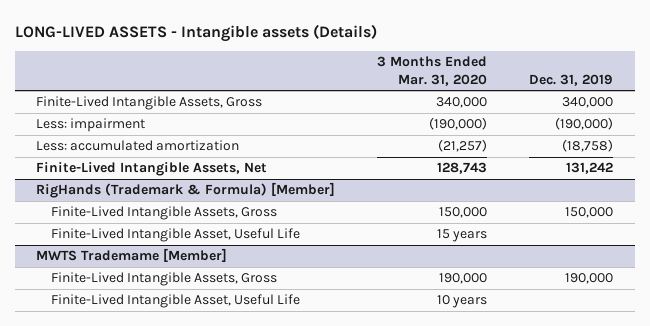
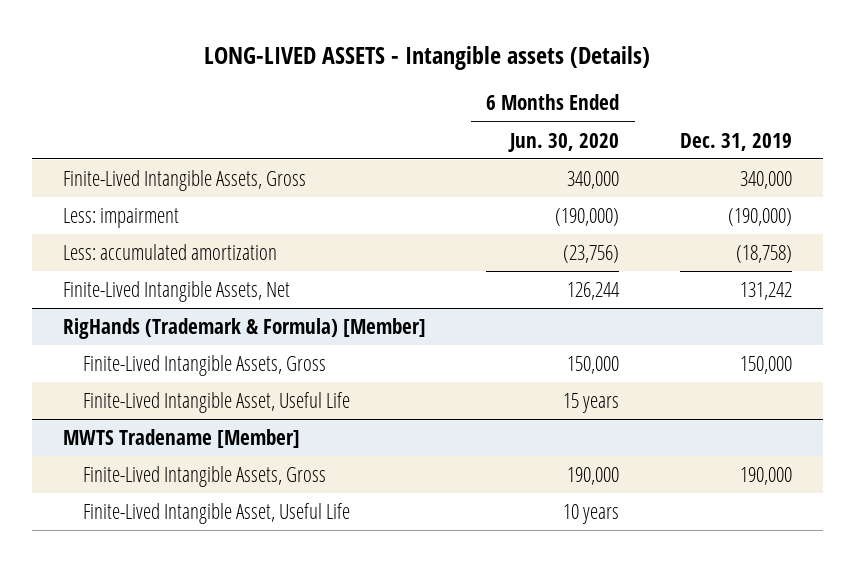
- | 3 Months Ended Mar. 31, 2020 | Dec. 31, 2019
+ | 6 Months Ended Jun. 30, 2020 | Dec. 31, 2019
- MWTS Trademame [Member]
+ MWTS Tradename [Member]

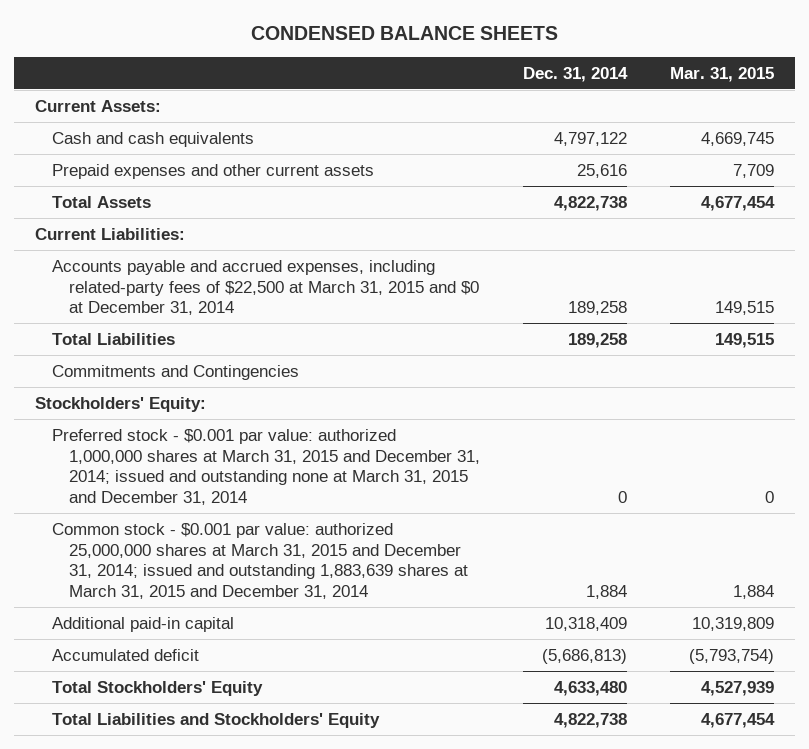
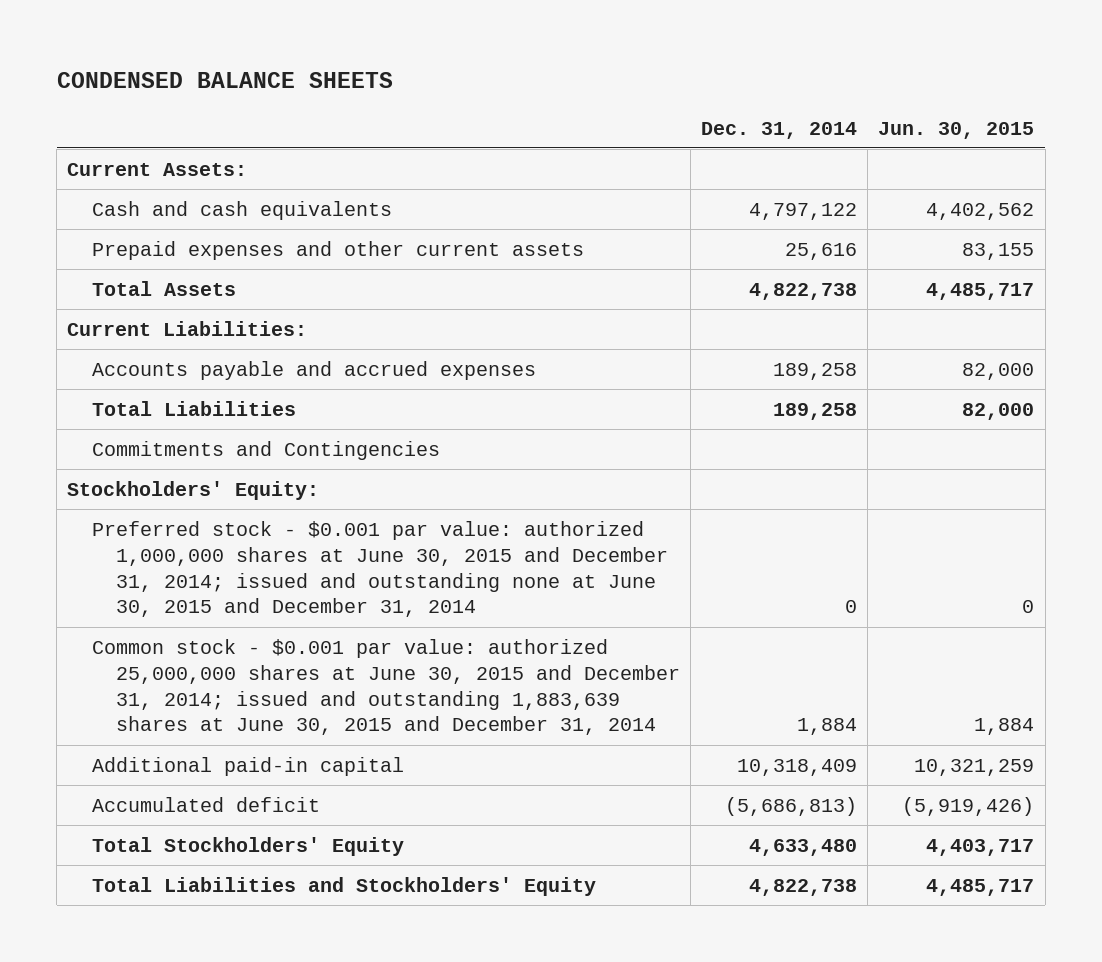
- | Dec. 31, 2014 | Mar. 31, 2015
+ | Dec. 31, 2014 | Jun. 30, 2015
- Accounts payable and accrued expenses, including related-party fees of $22,500 at March 31, 2015 and $0 at December 31, 2014 | 189,258 | 149,515
+ Accounts payable and accrued expenses | 189,258 | 82,000
- Preferred stock - $0.001 par value: authorized 1,000,000 shares at March 31, 2015 and December 31, 2014; issued and outstanding none at March 31, 2015 and December 31, 2014 | 0 | 0
- Common stock - $0.001 par value: authorized 25,000,000 shares at March 31, 2015 and December 31, 2014; issued and outstanding 1,883,639 shares at March 31, 2015 and December 31, 2014 | 1,884 | 1,884
+ Preferred stock - $0.001 par value: authorized 1,000,000 shares at June 30, 2015 and December 31, 2014; issued and outstanding none at June 30, 2015 and December 31, 2014 | 0 | 0
+ Common stock - $0.001 par value: authorized 25,000,000 shares at June 30, 2015 and December 31, 2014; issued and outstanding 1,883,639 shares at June 30, 2015 and December 31, 2014 | 1,884 | 1,884

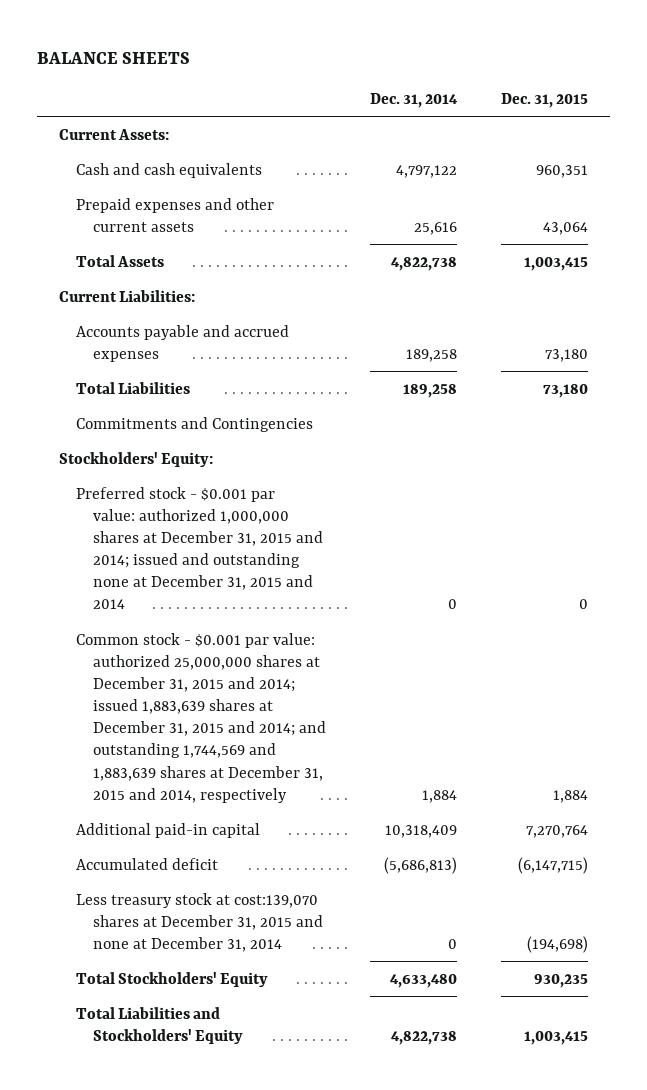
- CONDENSED BALANCE SHEETS
+ BALANCE SHEETS
- | Dec. 31, 2014 | Jun. 30, 2015
+ | Dec. 31, 2014 | Dec. 31, 2015
- Preferred stock - $0.001 par value: authorized 1,000,000 shares at June 30, 2015 and December 31, 2014; issued and outstanding none at June 30, 2015 and December 31, 2014 | 0 | 0
- Common stock - $0.001 par value: authorized 25,000,000 shares at June 30, 2015 and December 31, 2014; issued and outstanding 1,883,639 shares at June 30, 2015 and December 31, 2014 | 1,884 | 1,884
+ Preferred stock - $0.001 par value: authorized 1,000,000 shares at December 31, 2015 and 2014; issued and outstanding none at December 31, 2015 and 2014 | 0 | 0
+ Common stock - $0.001 par value: authorized 25,000,000 shares at December 31, 2015 and 2014; issued 1,883,639 shares at December 31, 2015 and 2014; and outstanding 1,744,569 and 1,883,639 shares at December 31, 2015 and 2014, respectively | 1,884 | 1,884
+ Less treasury stock at cost:139,070 shares at December 31, 2015 and none at December 31, 2014 | 0 | (194,698)

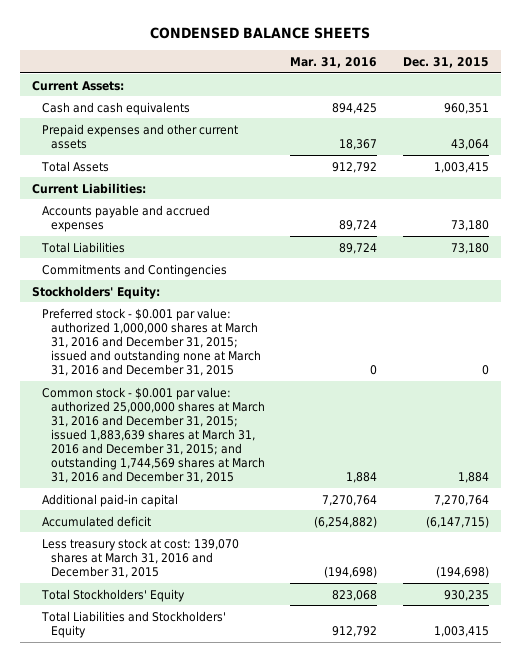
- BALANCE SHEETS
+ CONDENSED BALANCE SHEETS
- | Dec. 31, 2014 | Dec. 31, 2015
+ | Mar. 31, 2016 | Dec. 31, 2015
- Preferred stock - $0.001 par value: authorized 1,000,000 shares at December 31, 2015 and 2014; issued and outstanding none at December 31, 2015 and 2014 | 0 | 0
- Common stock - $0.001 par value: authorized 25,000,000 shares at December 31, 2015 and 2014; issued 1,883,639 shares at December 31, 2015 and 2014; and outstanding 1,744,569 and 1,883,639 shares at December 31, 2015 and 2014, respectively | 1,884 | 1,884
+ Preferred stock - $0.001 par value: authorized 1,000,000 shares at March 31, 2016 and December 31, 2015; issued and outstanding none at March 31, 2016 and December 31, 2015 | 0 | 0
+ Common stock - $0.001 par value: authorized 25,000,000 shares at March 31, 2016 and December 31, 2015; issued 1,883,639 shares at March 31, 2016 and December 31, 2015; and outstanding 1,744,569 shares at March 31, 2016 and December 31, 2015 | 1,884 | 1,884
- Less treasury stock at cost:139,070 shares at December 31, 2015 and none at December 31, 2014 | 0 | (194,698)
+ Less treasury stock at cost: 139,070 shares at March 31, 2016 and December 31, 2015 | (194,698) | (194,698)

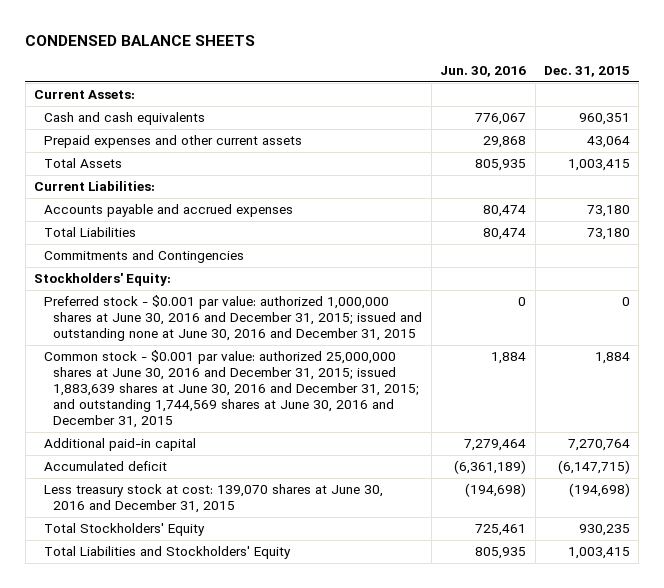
- | Mar. 31, 2016 | Dec. 31, 2015
+ | Jun. 30, 2016 | Dec. 31, 2015
- Preferred stock - $0.001 par value: authorized 1,000,000 shares at March 31, 2016 and December 31, 2015; issued and outstanding none at March 31, 2016 and December 31, 2015 | 0 | 0
- Common stock - $0.001 par value: authorized 25,000,000 shares at March 31, 2016 and December 31, 2015; issued 1,883,639 shares at March 31, 2016 and December 31, 2015; and outstanding 1,744,569 shares at March 31, 2016 and December 31, 2015 | 1,884 | 1,884
+ Preferred stock - $0.001 par value: authorized 1,000,000 shares at June 30, 2016 and December 31, 2015; issued and outstanding none at June 30, 2016 and December 31, 2015 | 0 | 0
+ Common stock - $0.001 par value: authorized 25,000,000 shares at June 30, 2016 and December 31, 2015; issued 1,883,639 shares at June 30, 2016 and December 31, 2015; and outstanding 1,744,569 shares at June 30, 2016 and December 31, 2015 | 1,884 | 1,884
- Less treasury stock at cost: 139,070 shares at March 31, 2016 and December 31, 2015 | (194,698) | (194,698)
+ Less treasury stock at cost: 139,070 shares at June 30, 2016 and December 31, 2015 | (194,698) | (194,698)

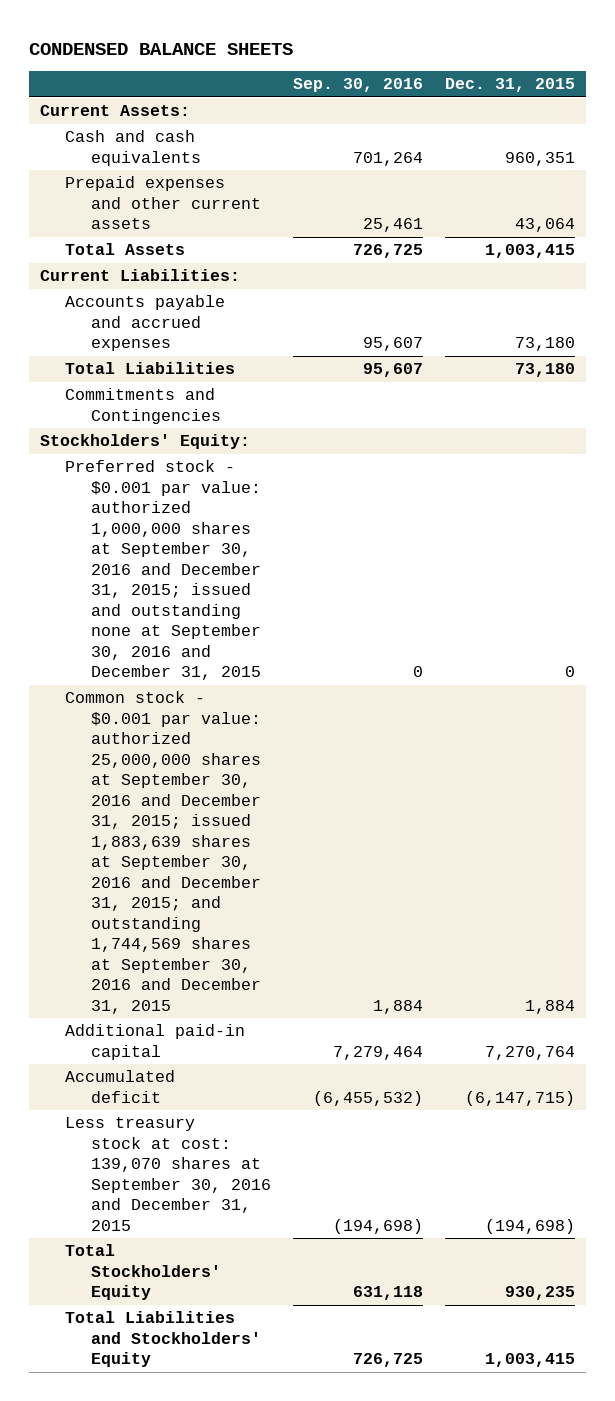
- | Jun. 30, 2016 | Dec. 31, 2015
+ | Sep. 30, 2016 | Dec. 31, 2015
- Preferred stock - $0.001 par value: authorized 1,000,000 shares at June 30, 2016 and December 31, 2015; issued and outstanding none at June 30, 2016 and December 31, 2015 | 0 | 0
- Common stock - $0.001 par value: authorized 25,000,000 shares at June 30, 2016 and December 31, 2015; issued 1,883,639 shares at June 30, 2016 and December 31, 2015; and outstanding 1,744,569 shares at June 30, 2016 and December 31, 2015 | 1,884 | 1,884
+ Preferred stock - $0.001 par value: authorized 1,000,000 shares at September 30, 2016 and December 31, 2015; issued and outstanding none at September 30, 2016 and December 31, 2015 | 0 | 0
+ Common stock - $0.001 par value: authorized 25,000,000 shares at September 30, 2016 and December 31, 2015; issued 1,883,639 shares at September 30, 2016 and December 31, 2015; and outstanding 1,744,569 shares at September 30, 2016 and December 31, 2015 | 1,884 | 1,884
- Less treasury stock at cost: 139,070 shares at June 30, 2016 and December 31, 2015 | (194,698) | (194,698)
+ Less treasury stock at cost: 139,070 shares at September 30, 2016 and December 31, 2015 | (194,698) | (194,698)

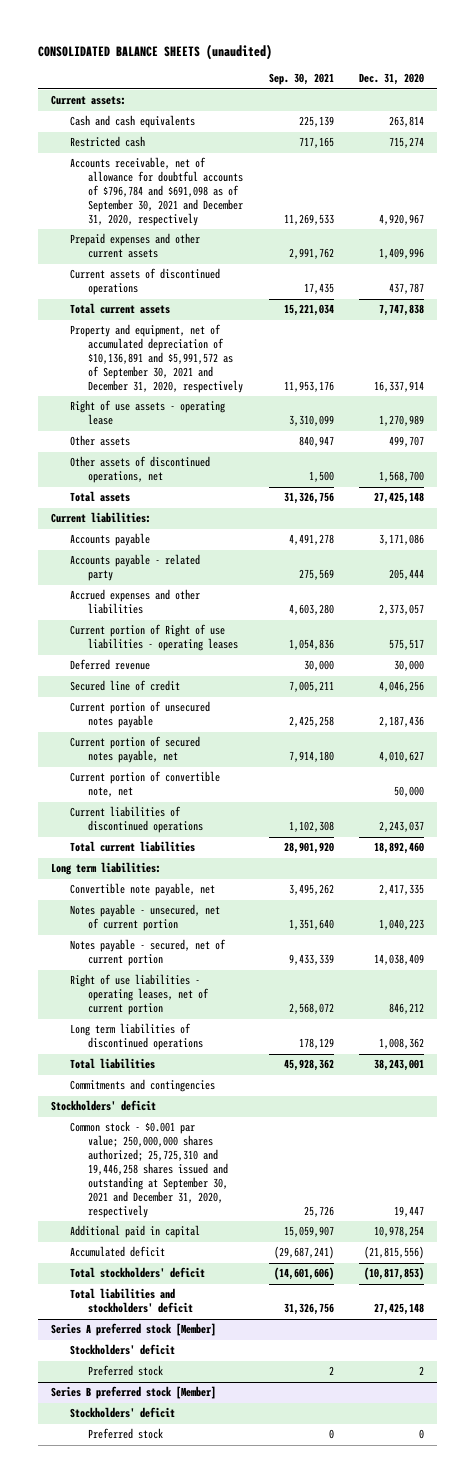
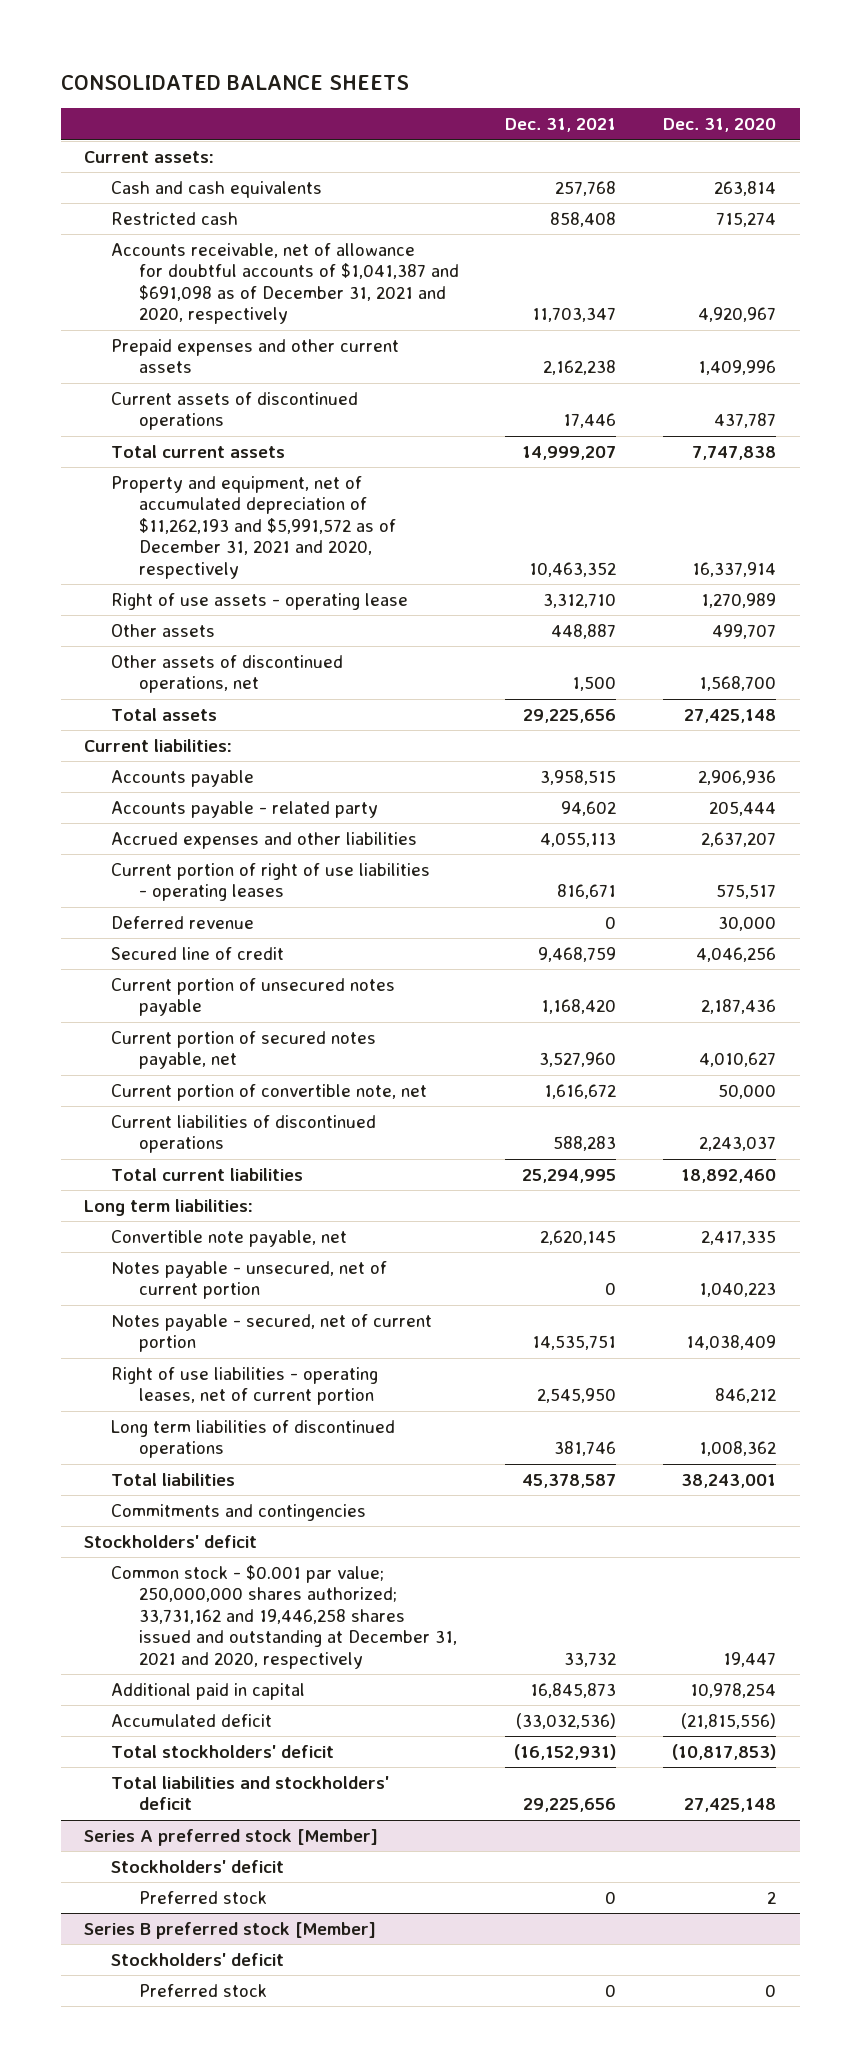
- CONSOLIDATED BALANCE SHEETS (unaudited)
+ CONSOLIDATED BALANCE SHEETS
- | Sep. 30, 2021 | Dec. 31, 2020
+ | Dec. 31, 2021 | Dec. 31, 2020
- Accounts receivable, net of allowance for doubtful accounts of $796,784 and $691,098 as of September 30, 2021 and December 31, 2020, respectively | 11,269,533 | 4,920,967
+ Accounts receivable, net of allowance for doubtful accounts of $1,041,387 and $691,098 as of December 31, 2021 and 2020, respectively | 11,703,347 | 4,920,967
- Property and equipment, net of accumulated depreciation of $10,136,891 and $5,991,572 as of September 30, 2021 and December 31, 2020, respectively | 11,953,176 | 16,337,914
+ Property and equipment, net of accumulated depreciation of $11,262,193 and $5,991,572 as of December 31, 2021 and 2020, respectively | 10,463,352 | 16,337,914
- Accounts payable | 4,491,278 | 3,171,086
+ Accounts payable | 3,958,515 | 2,906,936
- Accrued expenses and other liabilities | 4,603,280 | 2,373,057
- Current portion of Right of use liabilities - operating leases | 1,054,836 | 575,517
+ Accrued expenses and other liabilities | 4,055,113 | 2,637,207
+ Current portion of right of use liabilities - operating leases | 816,671 | 575,517
- Common stock - $0.001 par value; 250,000,000 shares authorized; 25,725,310 and 19,446,258 shares issued and outstanding at September 30, 2021 and December 31, 2020, respectively | 25,726 | 19,447
+ Common stock - $0.001 par value; 250,000,000 shares authorized; 33,731,162 and 19,446,258 shares issued and outstanding at December 31, 2021 and 2020, respectively | 33,732 | 19,447

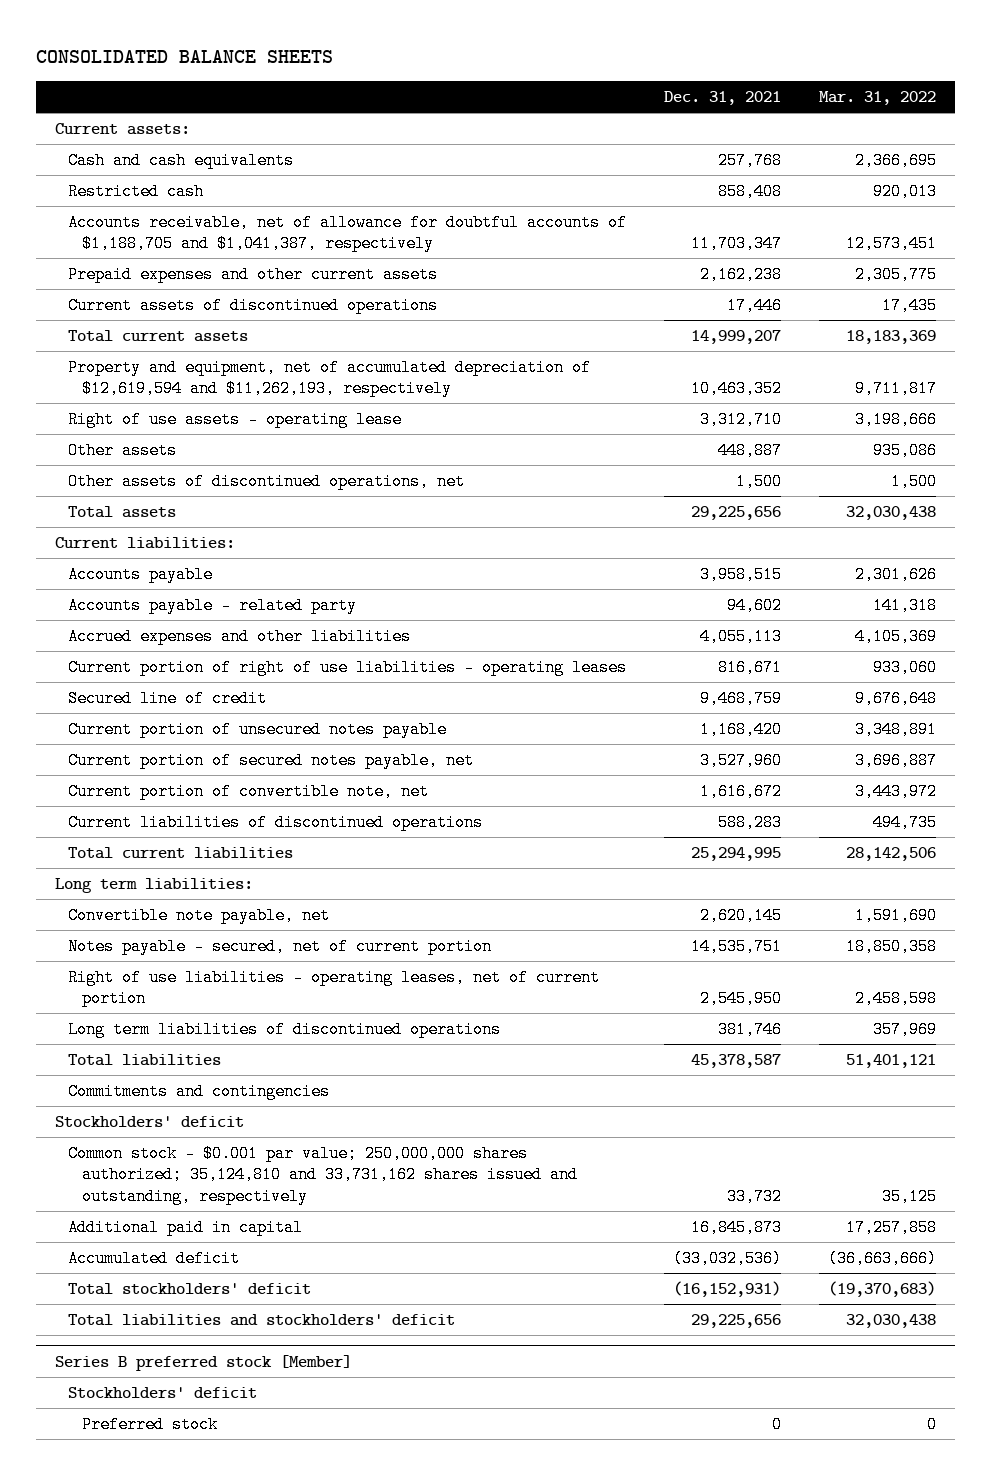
- | Dec. 31, 2021 | Dec. 31, 2020
+ | Dec. 31, 2021 | Mar. 31, 2022
- Accounts receivable, net of allowance for doubtful accounts of $1,041,387 and $691,098 as of December 31, 2021 and 2020, respectively | 11,703,347 | 4,920,967
+ Accounts receivable, net of allowance for doubtful accounts of $1,188,705 and $1,041,387, respectively | 11,703,347 | 12,573,451
- Property and equipment, net of accumulated depreciation of $11,262,193 and $5,991,572 as of December 31, 2021 and 2020, respectively | 10,463,352 | 16,337,914
+ Property and equipment, net of accumulated depreciation of $12,619,594 and $11,262,193, respectively | 10,463,352 | 9,711,817
- Deferred revenue | 0 | 30,000
- Notes payable - unsecured, net of current portion | 0 | 1,040,223
- Common stock - $0.001 par value; 250,000,000 shares authorized; 33,731,162 and 19,446,258 shares issued and outstanding at December 31, 2021 and 2020, respectively | 33,732 | 19,447
+ Common stock - $0.001 par value; 250,000,000 shares authorized; 35,124,810 and 33,731,162 shares issued and outstanding, respectively | 33,732 | 35,125
- Series A preferred stock [Member]
- Stockholders' deficit
- Preferred stock | 0 | 2

